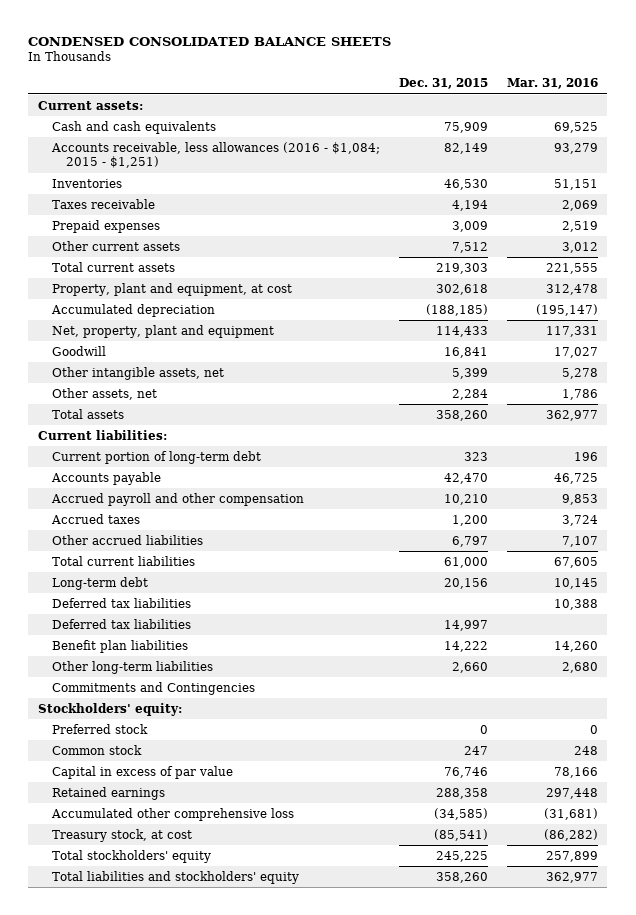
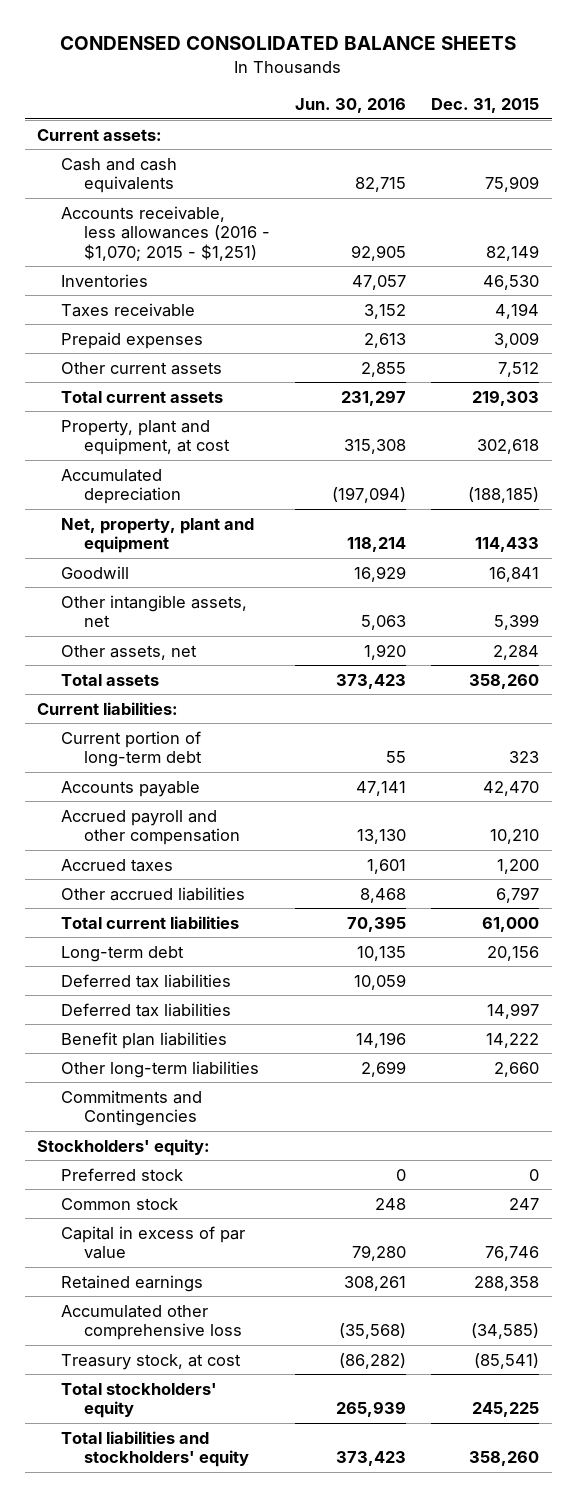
- | Dec. 31, 2015 | Mar. 31, 2016
+ | Jun. 30, 2016 | Dec. 31, 2015
- Accounts receivable, less allowances (2016 - $1,084; 2015 - $1,251) | 82,149 | 93,279
+ Accounts receivable, less allowances (2016 - $1,070; 2015 - $1,251) | 92,905 | 82,149

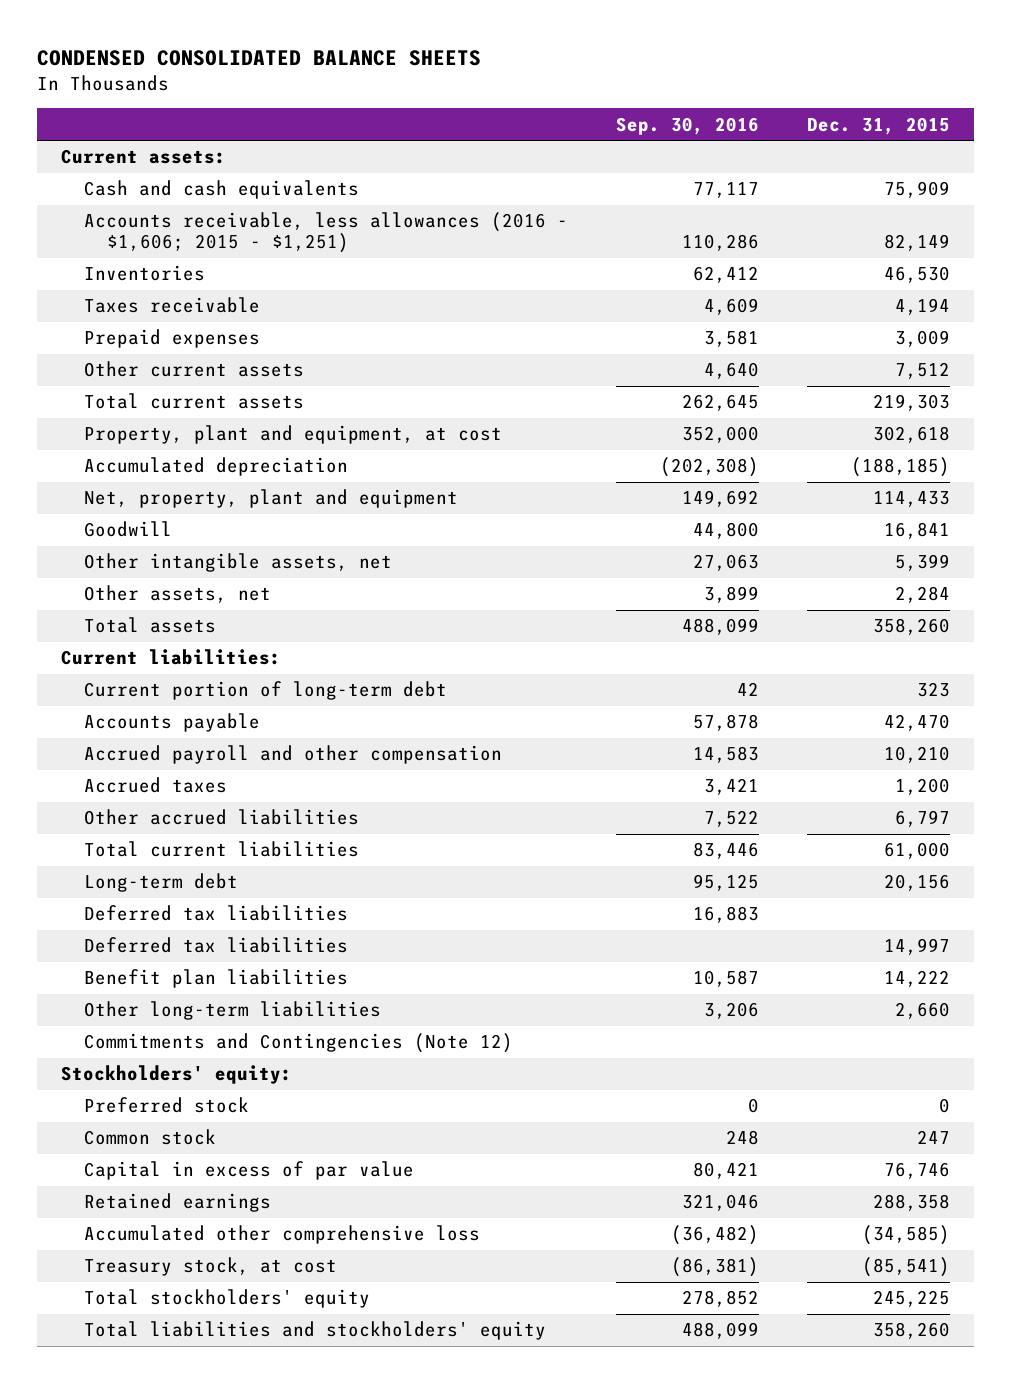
- | Jun. 30, 2016 | Dec. 31, 2015
+ | Sep. 30, 2016 | Dec. 31, 2015
- Accounts receivable, less allowances (2016 - $1,070; 2015 - $1,251) | 92,905 | 82,149
+ Accounts receivable, less allowances (2016 - $1,606; 2015 - $1,251) | 110,286 | 82,149
- Commitments and Contingencies
+ Commitments and Contingencies (Note 12)

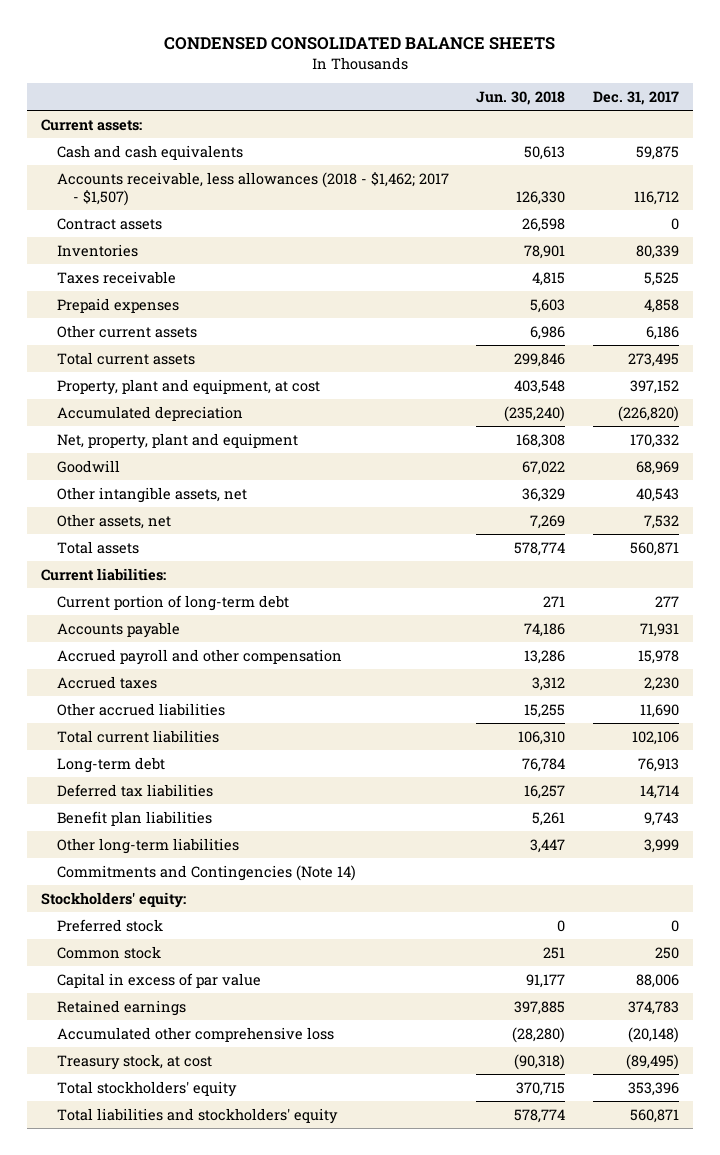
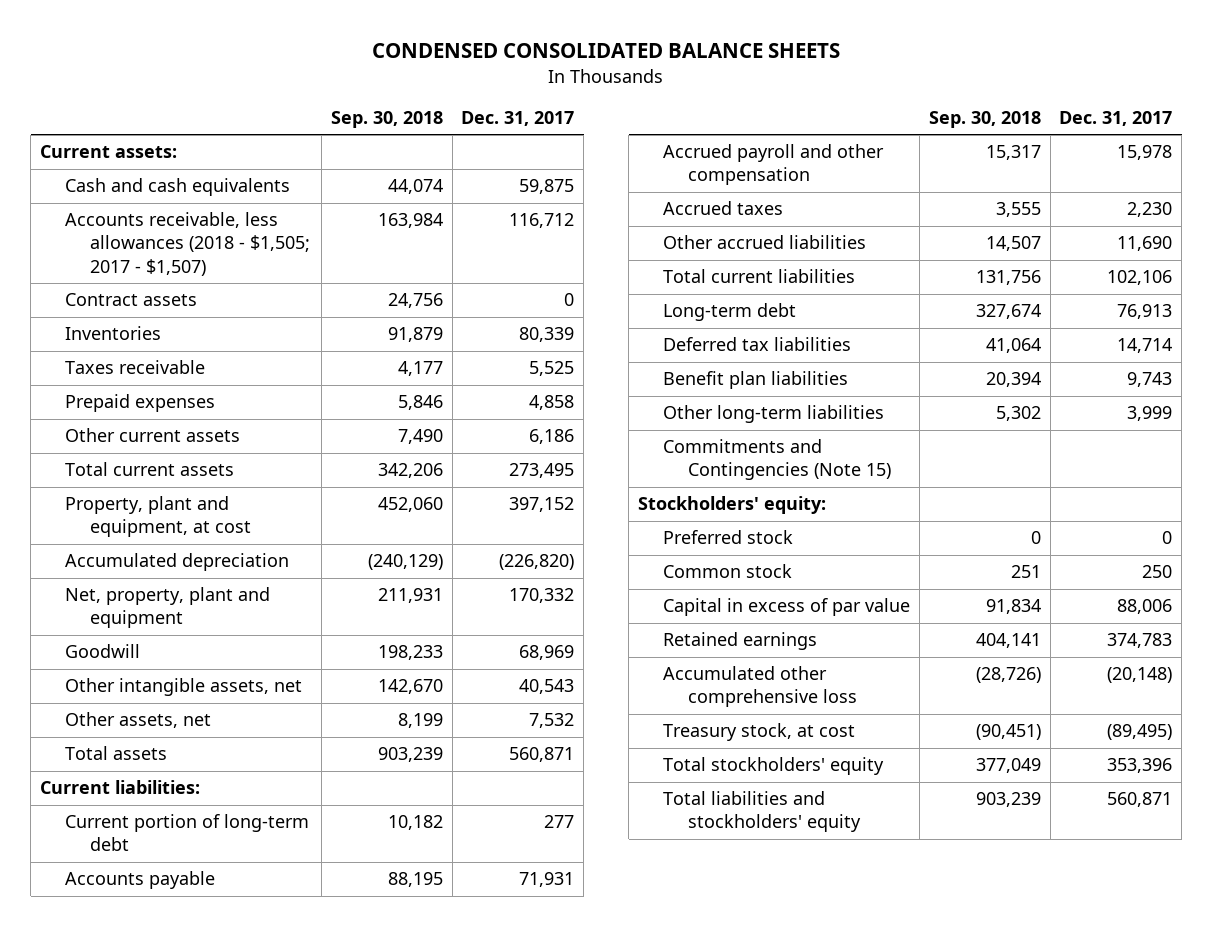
- | Jun. 30, 2018 | Dec. 31, 2017
+ | Sep. 30, 2018 | Dec. 31, 2017
- Accounts receivable, less allowances (2018 - $1,462; 2017 - $1,507) | 126,330 | 116,712
+ Accounts receivable, less allowances (2018 - $1,505; 2017 - $1,507) | 163,984 | 116,712
- Commitments and Contingencies (Note 14)
+ Commitments and Contingencies (Note 15)

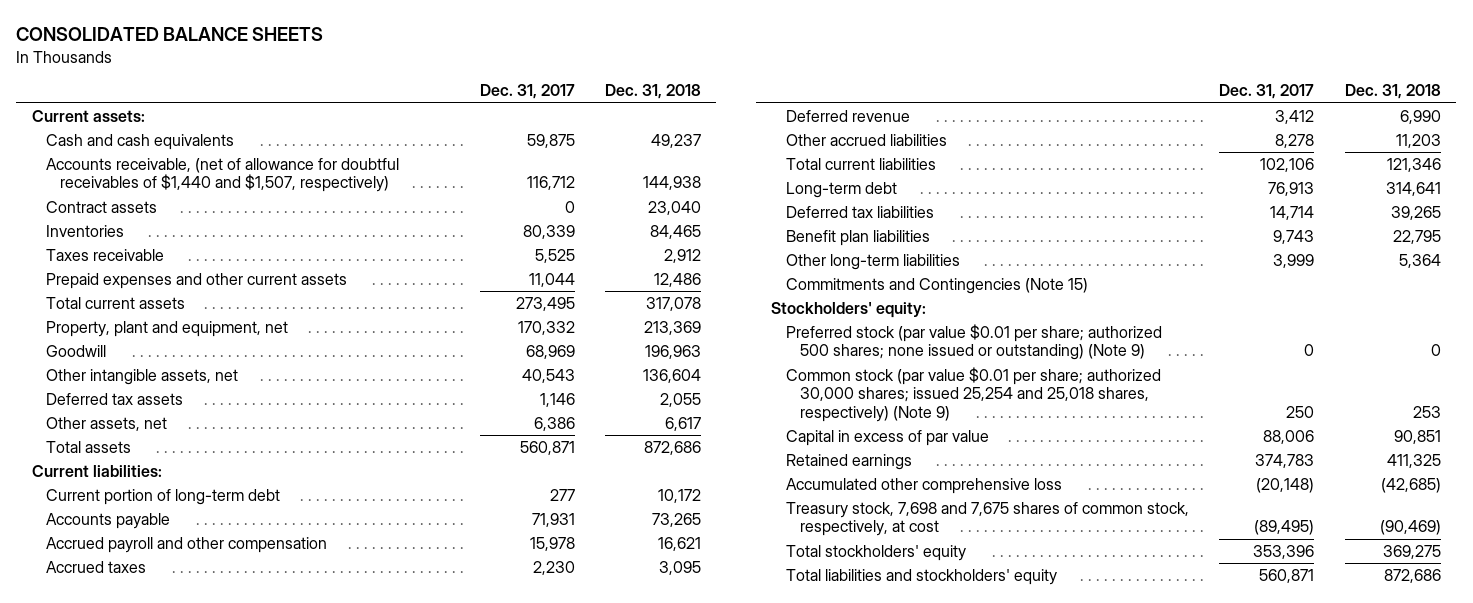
- CONDENSED CONSOLIDATED BALANCE SHEETS
+ CONSOLIDATED BALANCE SHEETS
- | Sep. 30, 2018 | Dec. 31, 2017
+ | Dec. 31, 2017 | Dec. 31, 2018
- Accounts receivable, less allowances (2018 - $1,505; 2017 - $1,507) | 163,984 | 116,712
+ Accounts receivable, (net of allowance for doubtful receivables of $1,440 and $1,507, respectively) | 116,712 | 144,938
- Prepaid expenses | 5,846 | 4,858
- Other current assets | 7,490 | 6,186
+ Prepaid expenses and other current assets | 11,044 | 12,486
- Property, plant and equipment, at cost | 452,060 | 397,152
- Accumulated depreciation | (240,129) | (226,820)
- Net, property, plant and equipment | 211,931 | 170,332
+ Property, plant and equipment, net | 170,332 | 213,369
- Other assets, net | 8,199 | 7,532
+ Deferred tax assets | 1,146 | 2,055
+ Other assets, net | 6,386 | 6,617
- Other accrued liabilities | 14,507 | 11,690
+ Deferred revenue | 3,412 | 6,990
+ Other accrued liabilities | 8,278 | 11,203
- Preferred stock | 0 | 0
- Common stock | 251 | 250
+ Preferred stock (par value $0.01 per share; authorized 500 shares; none issued or outstanding) (Note 9) | 0 | 0
+ Common stock (par value $0.01 per share; authorized 30,000 shares; issued 25,254 and 25,018 shares, respectively) (Note 9) | 250 | 253
- Treasury stock, at cost | (90,451) | (89,495)
+ Treasury stock, 7,698 and 7,675 shares of common stock, respectively, at cost | (89,495) | (90,469)

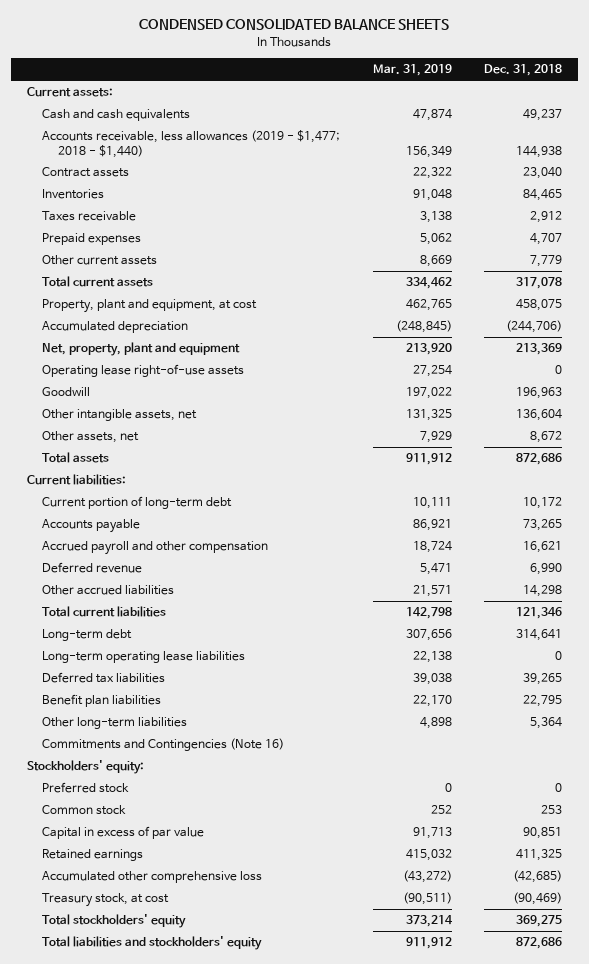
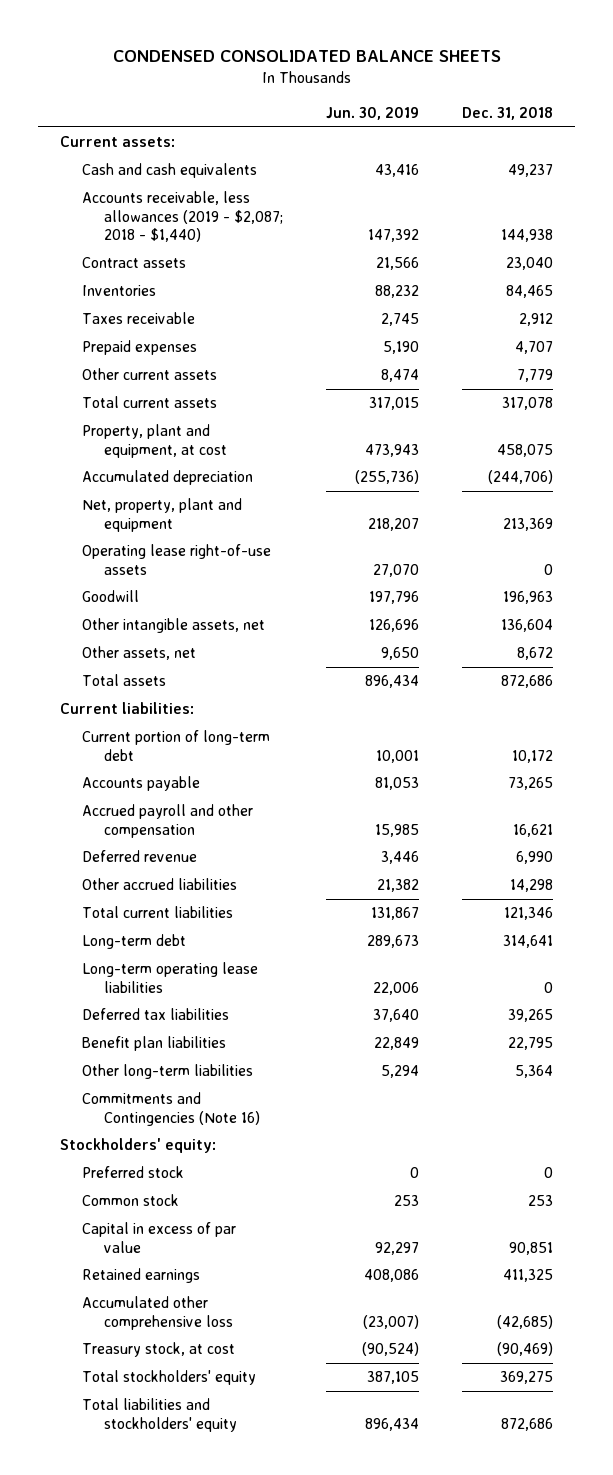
- | Mar. 31, 2019 | Dec. 31, 2018
+ | Jun. 30, 2019 | Dec. 31, 2018
- Accounts receivable, less allowances (2019 - $1,477; 2018 - $1,440) | 156,349 | 144,938
+ Accounts receivable, less allowances (2019 - $2,087; 2018 - $1,440) | 147,392 | 144,938

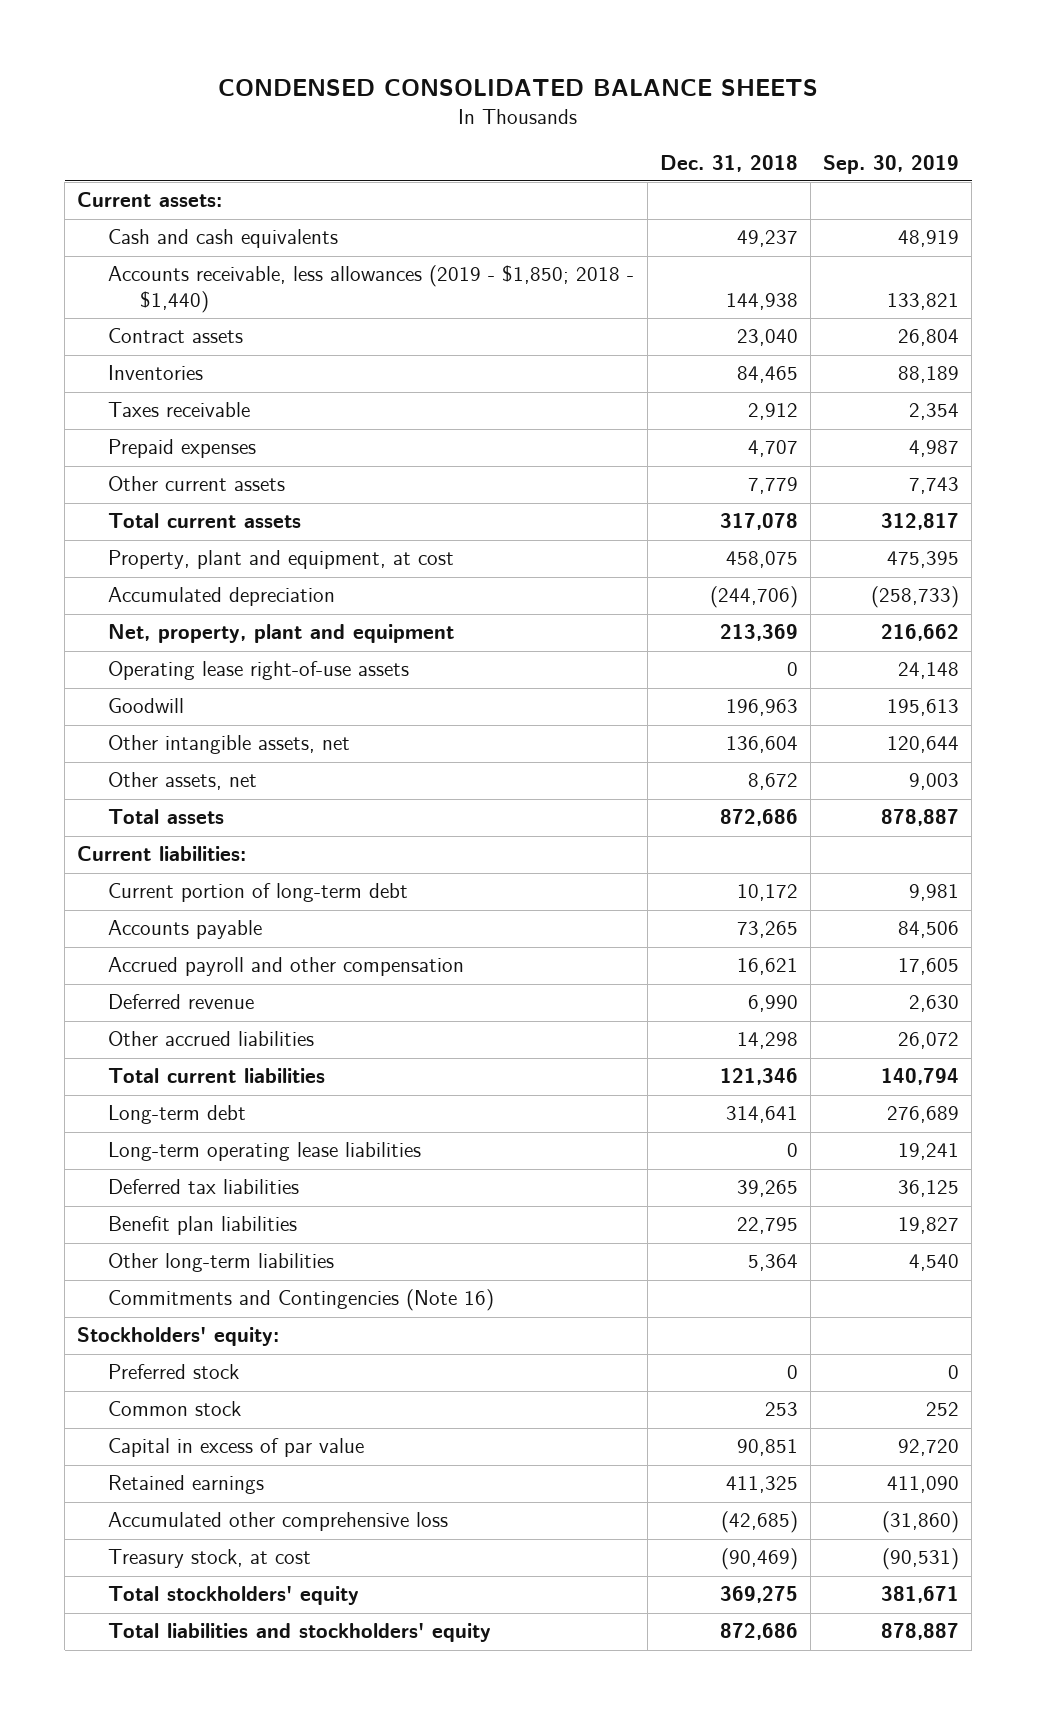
- | Jun. 30, 2019 | Dec. 31, 2018
+ | Dec. 31, 2018 | Sep. 30, 2019
- Accounts receivable, less allowances (2019 - $2,087; 2018 - $1,440) | 147,392 | 144,938
+ Accounts receivable, less allowances (2019 - $1,850; 2018 - $1,440) | 144,938 | 133,821

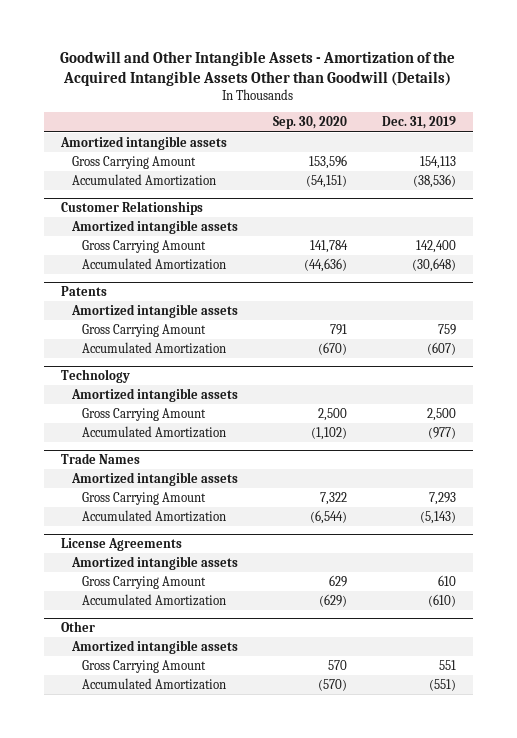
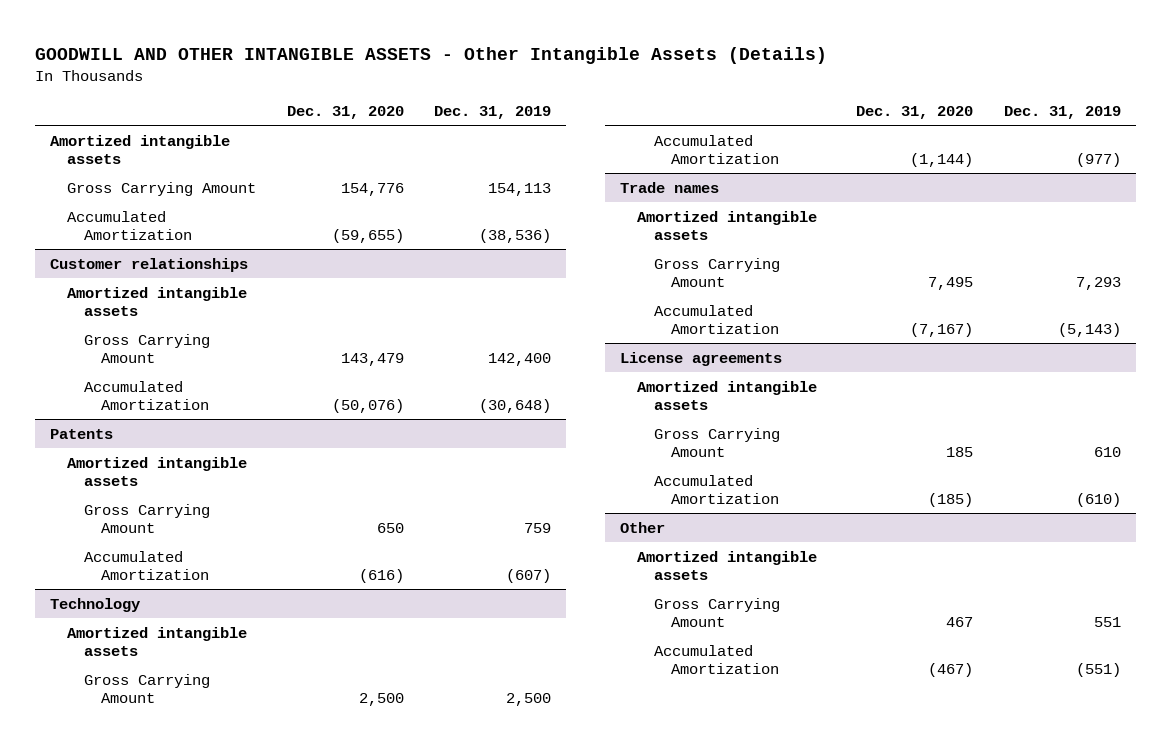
- Goodwill and Other Intangible Assets - Amortization of the Acquired Intangible Assets Other than Goodwill (Details)
+ GOODWILL AND OTHER INTANGIBLE ASSETS - Other Intangible Assets (Details)
- | Sep. 30, 2020 | Dec. 31, 2019
+ | Dec. 31, 2020 | Dec. 31, 2019
- Customer Relationships
+ Customer relationships
- Trade Names
+ Trade names
- License Agreements
+ License agreements

